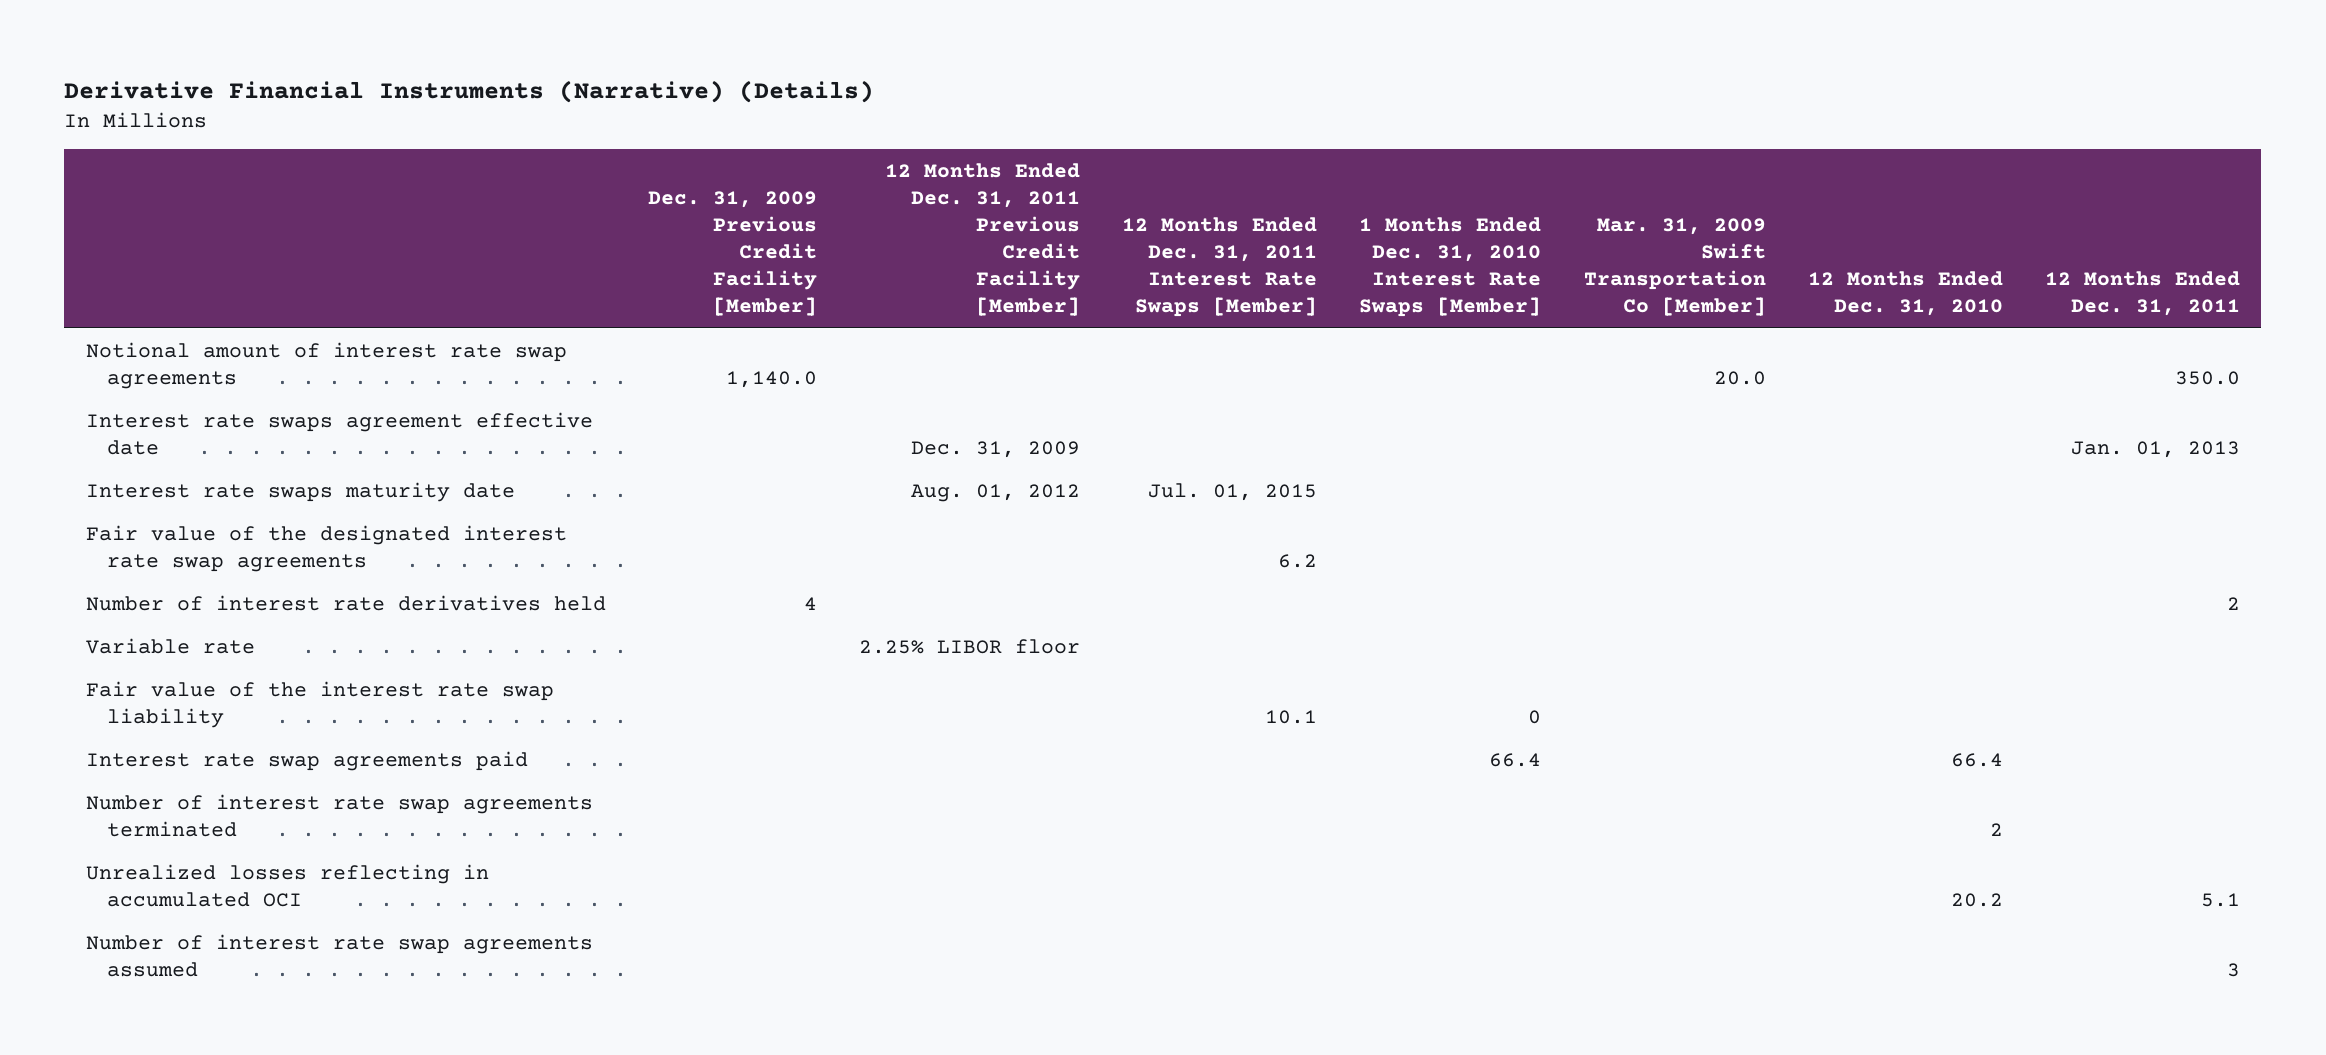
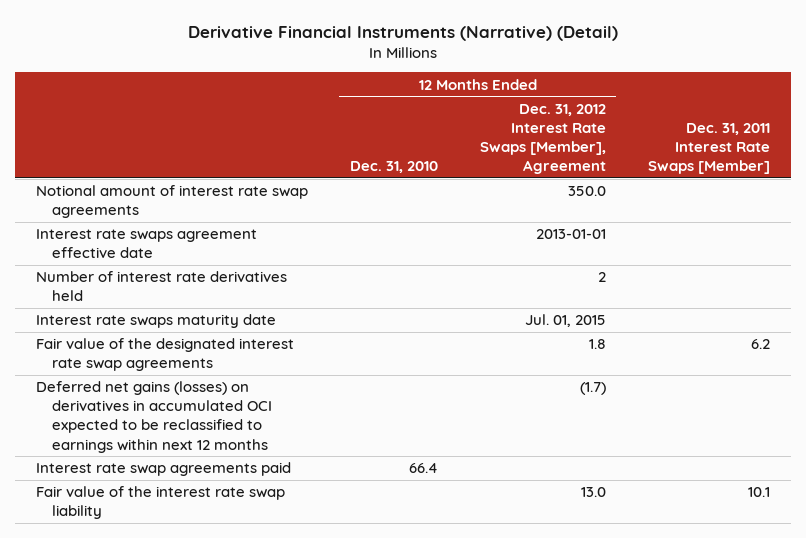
- Derivative Financial Instruments (Narrative) (Details)
+ Derivative Financial Instruments (Narrative) (Detail)
- | Dec. 31, 2009 Previous Credit Facility [Member] | 12 Months Ended Dec. 31, 2011 Previous Credit Facility [Member] | 12 Months Ended Dec. 31, 2011 Interest Rate Swaps [Member] | 1 Months Ended Dec. 31, 2010 Interest Rate Swaps [Member] | Mar. 31, 2009 Swift Transportation Co [Member] | 12 Months Ended Dec. 31, 2010 | 12 Months Ended Dec. 31, 2011
+ | 12 Months Ended Dec. 31, 2010 | 12 Months Ended Dec. 31, 2012 Interest Rate Swaps [Member], Agreement | Dec. 31, 2011 Interest Rate Swaps [Member]
moved up: Number of interest rate derivatives held | | 2 |
- Variable rate | | 2.25% LIBOR floor | | | | |
+ Deferred net gains (losses) on derivatives in accumulated OCI expected to be reclassified to earnings within next 12 months | | (1.7) |
- Number of interest rate swap agreements terminated | | | | | | 2 |
- Unrealized losses reflecting in accumulated OCI | | | | | | 20.2 | 5.1
- Number of interest rate swap agreements assumed | | | | | | | 3
moved down: Fair value of the interest rate swap liability | | 13.0 | 10.1

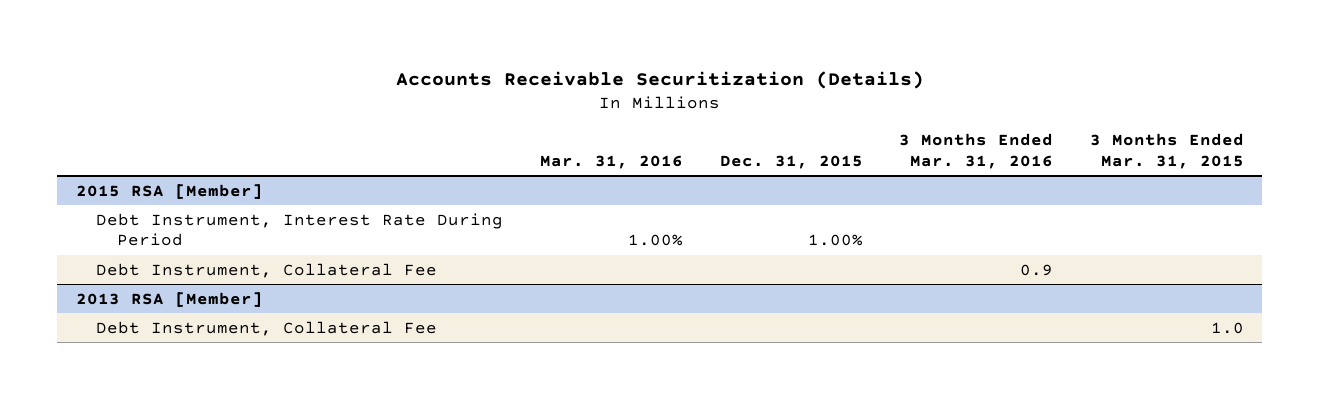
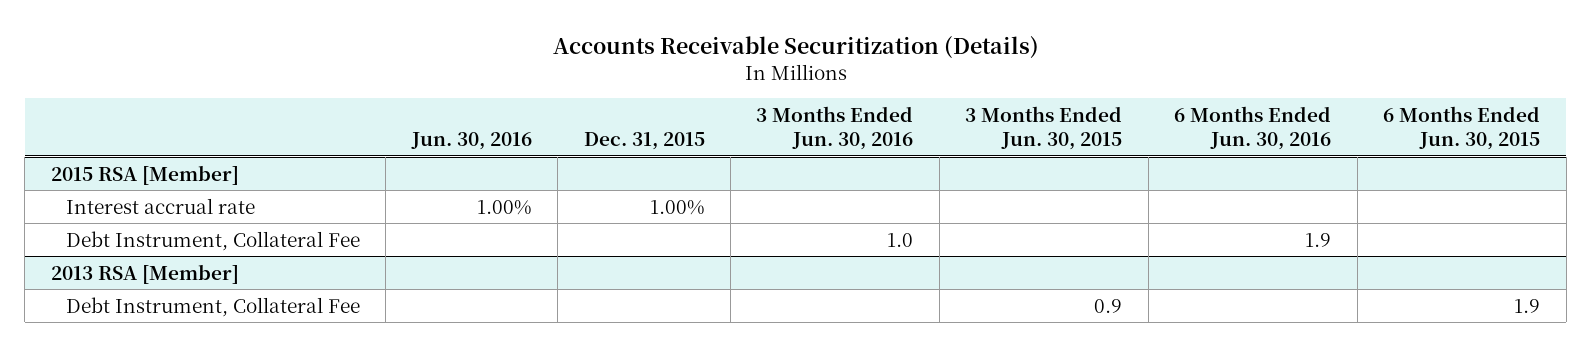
- | Mar. 31, 2016 | Dec. 31, 2015 | 3 Months Ended Mar. 31, 2016 | 3 Months Ended Mar. 31, 2015
+ | Jun. 30, 2016 | Dec. 31, 2015 | 3 Months Ended Jun. 30, 2016 | 3 Months Ended Jun. 30, 2015 | 6 Months Ended Jun. 30, 2016 | 6 Months Ended Jun. 30, 2015
@ 2015 RSA [Member]
- Debt Instrument, Interest Rate During Period | 1.00% | 1.00% | |
+ Interest accrual rate | 1.00% | 1.00% | | | |

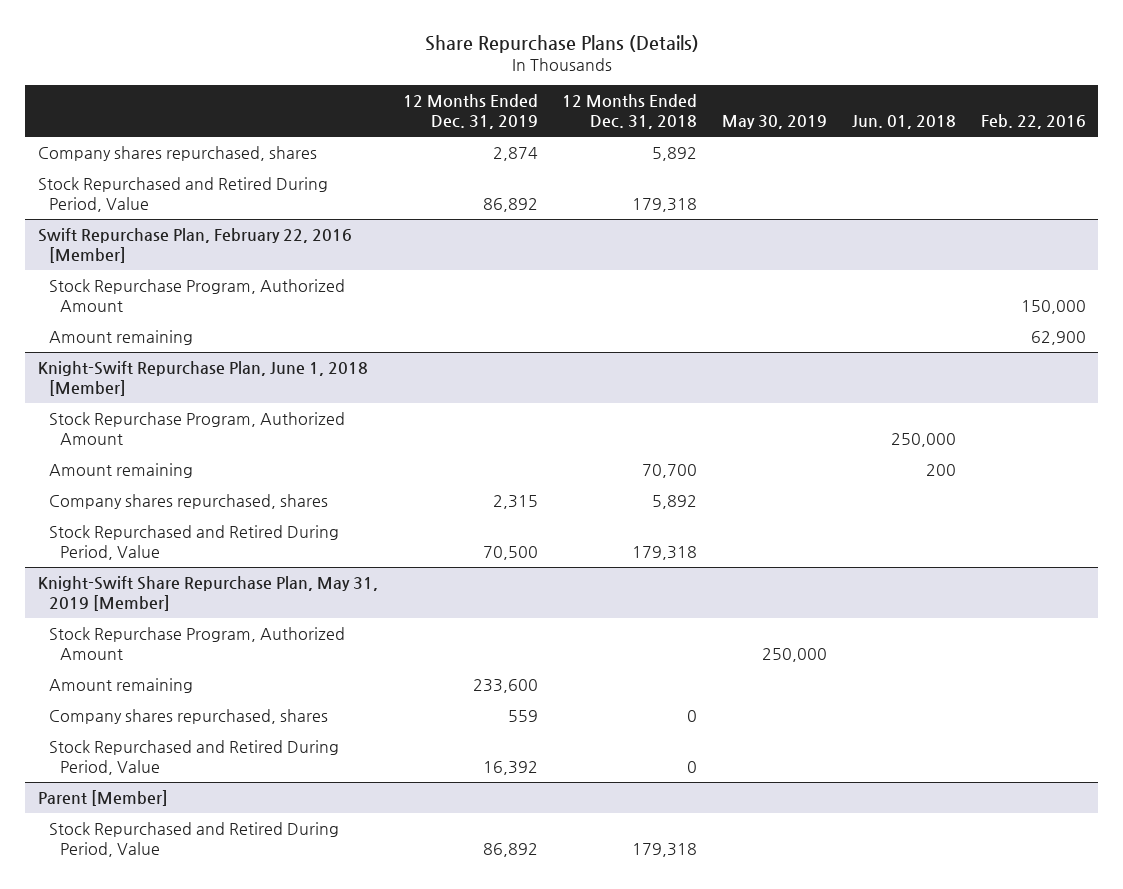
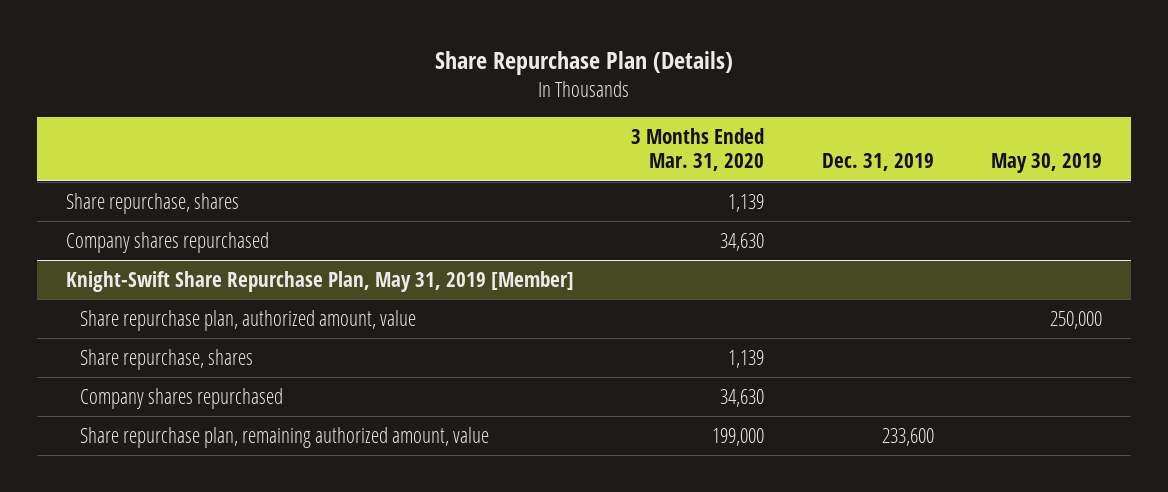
- Share Repurchase Plans (Details)
+ Share Repurchase Plan (Details)
- | 12 Months Ended Dec. 31, 2019 | 12 Months Ended Dec. 31, 2018 | May 30, 2019 | Jun. 01, 2018 | Feb. 22, 2016
+ | 3 Months Ended Mar. 31, 2020 | Dec. 31, 2019 | May 30, 2019
- Company shares repurchased, shares | 2,874 | 5,892 | | |
- Stock Repurchased and Retired During Period, Value | 86,892 | 179,318 | | |
- Swift Repurchase Plan, February 22, 2016 [Member]
- Stock Repurchase Program, Authorized Amount | | | | | 150,000
- Amount remaining | | | | | 62,900
- Knight-Swift Repurchase Plan, June 1, 2018 [Member]
- Stock Repurchase Program, Authorized Amount | | | | 250,000 |
- Amount remaining | | 70,700 | | 200 |
- Company shares repurchased, shares | 2,315 | 5,892 | | |
- Stock Repurchased and Retired During Period, Value | 70,500 | 179,318 | | |
+ Share repurchase, shares | 1,139 | |
+ Company shares repurchased | 34,630 | |
@ Knight-Swift Share Repurchase Plan, May 31, 2019 [Member]
- Stock Repurchase Program, Authorized Amount | | | 250,000 | |
- Amount remaining | 233,600 | | | |
- Company shares repurchased, shares | 559 | 0 | | |
- Stock Repurchased and Retired During Period, Value | 16,392 | 0 | | |
- Parent [Member]
- Stock Repurchased and Retired During Period, Value | 86,892 | 179,318 | | |
@ Knight-Swift Share Repurchase Plan, May 31, 2019 [Member]
+ Share repurchase plan, authorized amount, value | | | 250,000
+ Share repurchase, shares | 1,139 | |
+ Company shares repurchased | 34,630 | |
+ Share repurchase plan, remaining authorized amount, value | 199,000 | 233,600 |

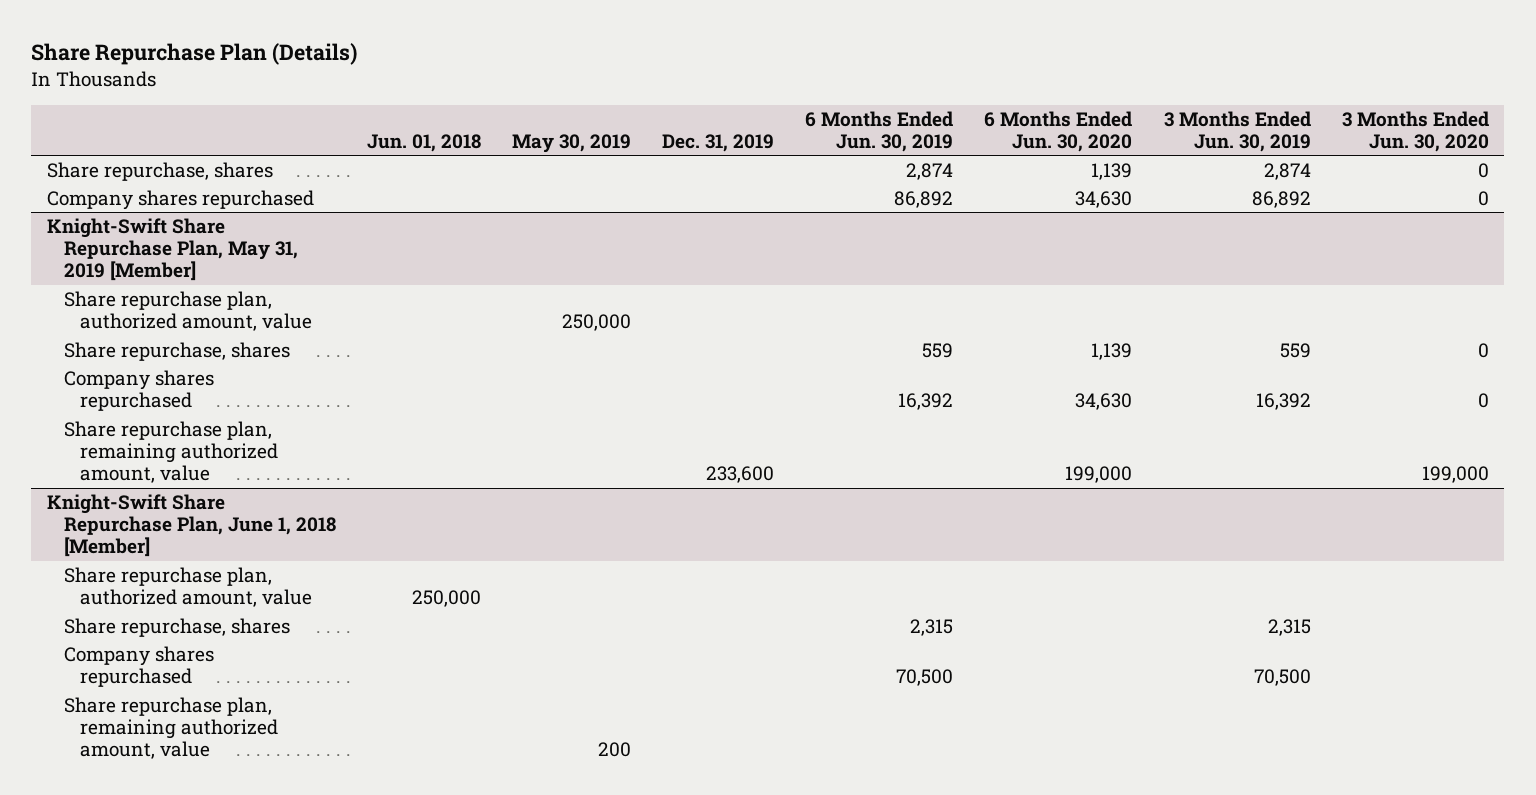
- | 3 Months Ended Mar. 31, 2020 | Dec. 31, 2019 | May 30, 2019
+ | Jun. 01, 2018 | May 30, 2019 | Dec. 31, 2019 | 6 Months Ended Jun. 30, 2019 | 6 Months Ended Jun. 30, 2020 | 3 Months Ended Jun. 30, 2019 | 3 Months Ended Jun. 30, 2020
+ Knight-Swift Share Repurchase Plan, June 1, 2018 [Member]
+ Share repurchase plan, authorized amount, value | 250,000 | | | | | |
+ Share repurchase, shares | | | | 2,315 | | 2,315 |
+ Company shares repurchased | | | | 70,500 | | 70,500 |
+ Share repurchase plan, remaining authorized amount, value | | 200 | | | | |

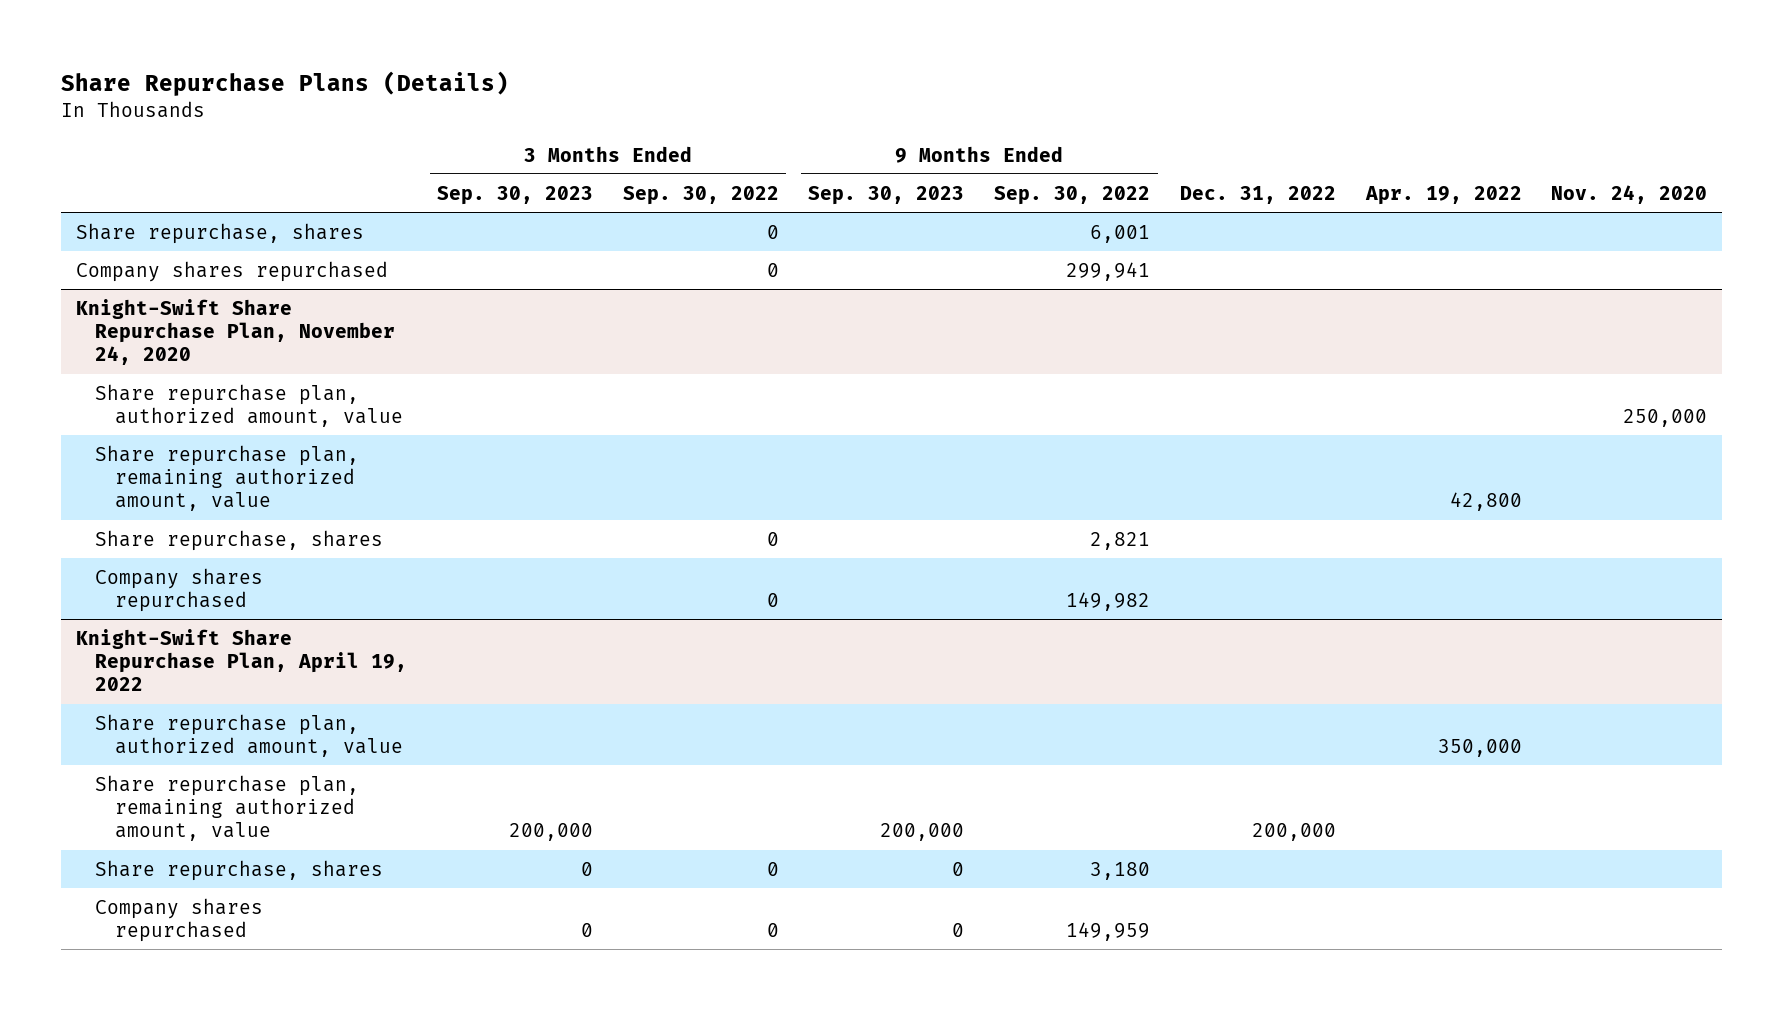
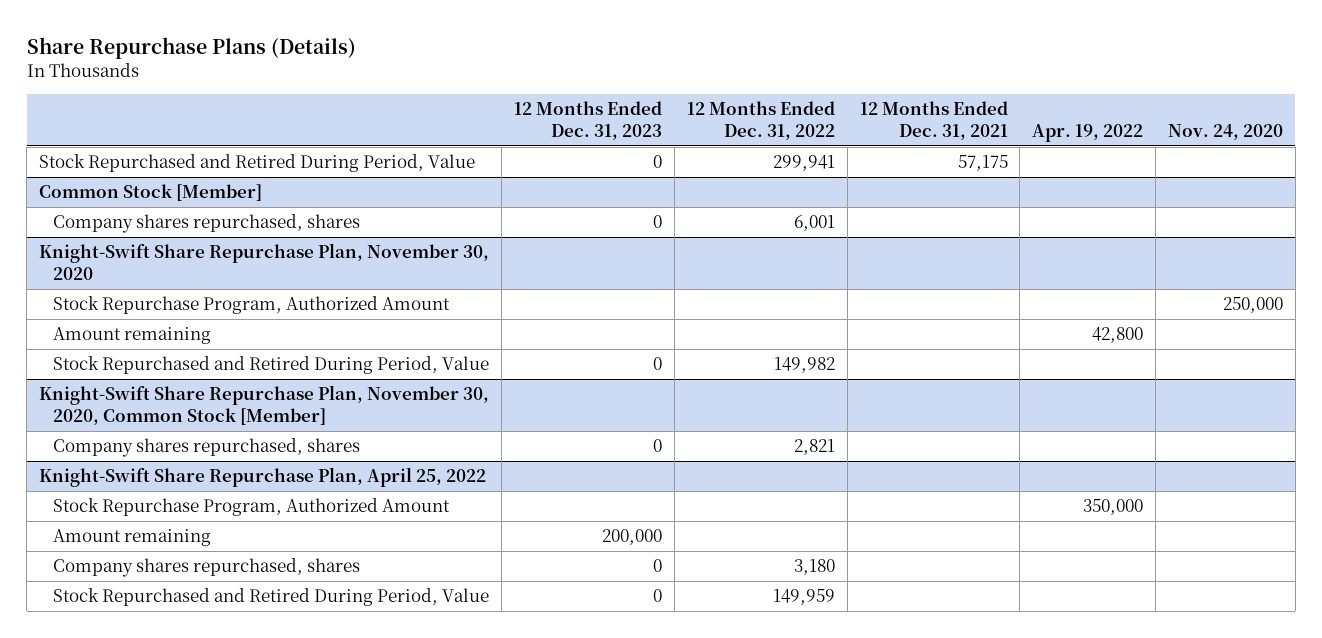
- | 3 Months Ended Sep. 30, 2023 | 3 Months Ended Sep. 30, 2022 | 9 Months Ended Sep. 30, 2023 | 9 Months Ended Sep. 30, 2022 | Dec. 31, 2022 | Apr. 19, 2022 | Nov. 24, 2020
+ | 12 Months Ended Dec. 31, 2023 | 12 Months Ended Dec. 31, 2022 | 12 Months Ended Dec. 31, 2021 | Apr. 19, 2022 | Nov. 24, 2020
- Share repurchase, shares | | 0 | | 6,001 | | |
- Company shares repurchased | | 0 | | 299,941 | | |
- Knight-Swift Share Repurchase Plan, November 24, 2020
- Share repurchase plan, authorized amount, value | | | | | | | 250,000
- Share repurchase plan, remaining authorized amount, value | | | | | | 42,800 |
- Share repurchase, shares | | 0 | | 2,821 | | |
- Company shares repurchased | | 0 | | 149,982 | | |
- Knight-Swift Share Repurchase Plan, April 19, 2022
- Share repurchase plan, authorized amount, value | | | | | | 350,000 |
- Share repurchase plan, remaining authorized amount, value | 200,000 | | 200,000 | | 200,000 | |
- Share repurchase, shares | 0 | 0 | 0 | 3,180 | | |
- Company shares repurchased | 0 | 0 | 0 | 149,959 | | |
+ Stock Repurchased and Retired During Period, Value | 0 | 299,941 | 57,175 | |
+ Common Stock [Member]
+ Company shares repurchased, shares | 0 | 6,001 | | |
+ Knight-Swift Share Repurchase Plan, November 30, 2020
+ Stock Repurchase Program, Authorized Amount | | | | | 250,000
+ Amount remaining | | | | 42,800 |
+ Stock Repurchased and Retired During Period, Value | 0 | 149,982 | | |
+ Knight-Swift Share Repurchase Plan, November 30, 2020, Common Stock [Member]
+ Company shares repurchased, shares | 0 | 2,821 | | |
+ Knight-Swift Share Repurchase Plan, April 25, 2022
+ Stock Repurchase Program, Authorized Amount | | | | 350,000 |
+ Amount remaining | 200,000 | | | |
+ Company shares repurchased, shares | 0 | 3,180 | | |
+ Stock Repurchased and Retired During Period, Value | 0 | 149,959 | | |

